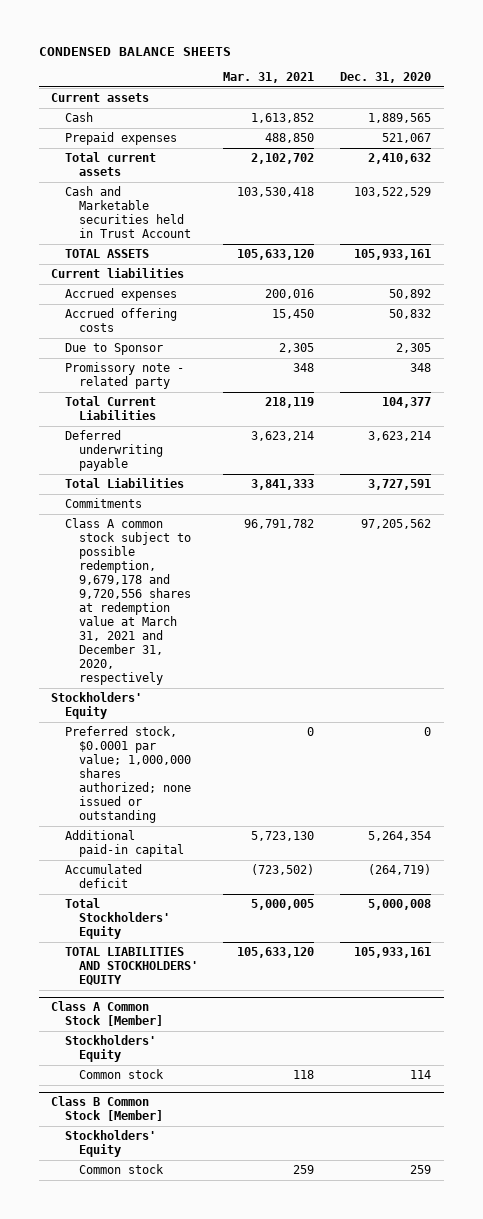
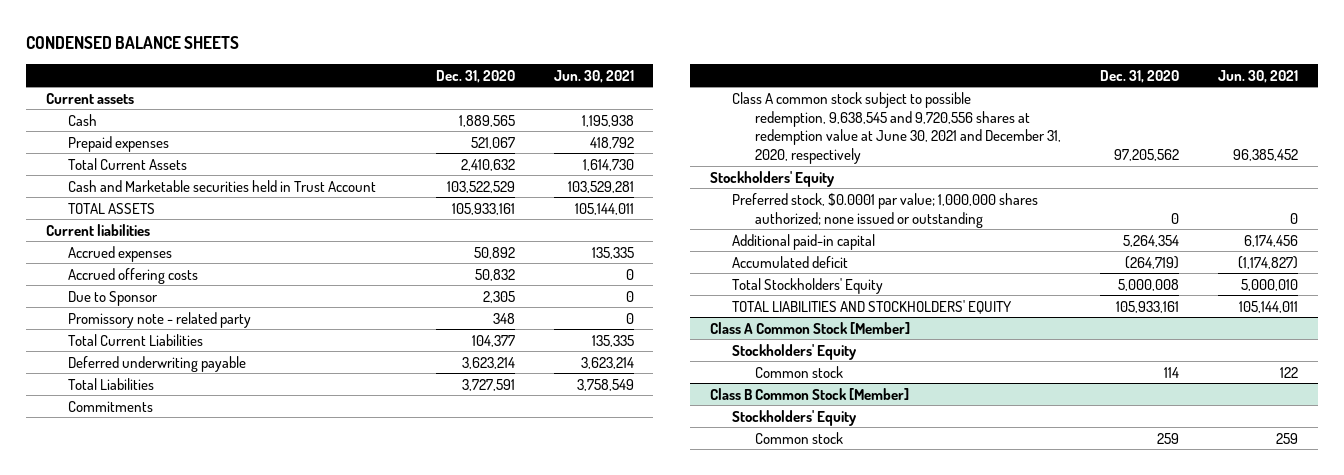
- | Mar. 31, 2021 | Dec. 31, 2020
+ | Dec. 31, 2020 | Jun. 30, 2021
- Total current assets | 2,102,702 | 2,410,632
+ Total Current Assets | 2,410,632 | 1,614,730
- Class A common stock subject to possible redemption, 9,679,178 and 9,720,556 shares at redemption value at March 31, 2021 and December 31, 2020, respectively | 96,791,782 | 97,205,562
+ Class A common stock subject to possible redemption, 9,638,545 and 9,720,556 shares at redemption value at June 30, 2021 and December 31, 2020, respectively | 97,205,562 | 96,385,452

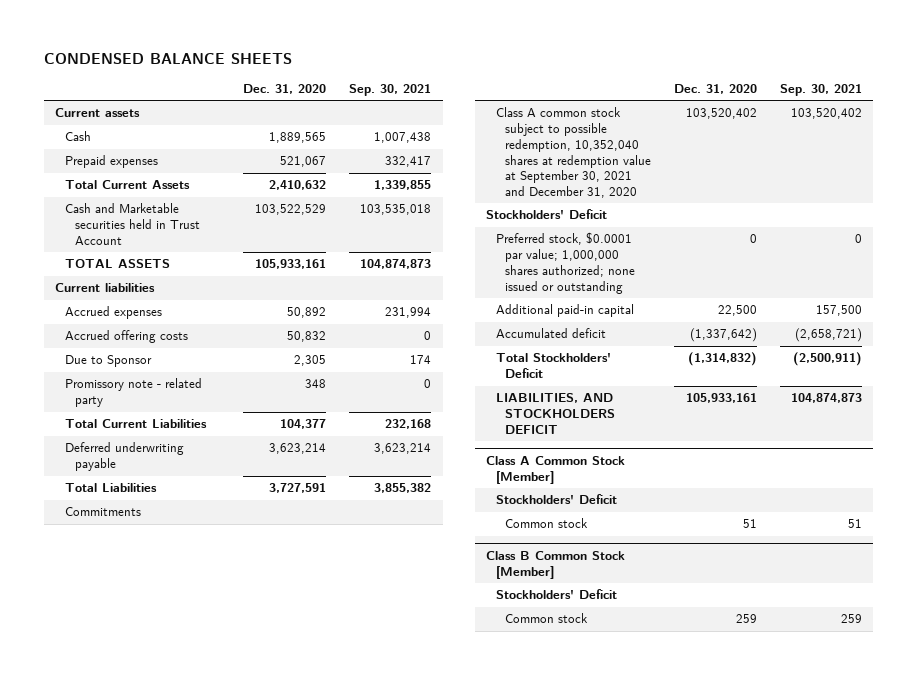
- | Dec. 31, 2020 | Jun. 30, 2021
+ | Dec. 31, 2020 | Sep. 30, 2021
- Class A common stock subject to possible redemption, 9,638,545 and 9,720,556 shares at redemption value at June 30, 2021 and December 31, 2020, respectively | 97,205,562 | 96,385,452
- Stockholders' Equity
+ Class A common stock subject to possible redemption, 10,352,040 shares at redemption value at September 30, 2021 and December 31, 2020 | 103,520,402 | 103,520,402
+ Stockholders' Deficit
- Additional paid-in capital | 5,264,354 | 6,174,456
- Accumulated deficit | (264,719) | (1,174,827)
- Total Stockholders' Equity | 5,000,008 | 5,000,010
- TOTAL LIABILITIES AND STOCKHOLDERS' EQUITY | 105,933,161 | 105,144,011
+ Additional paid-in capital | 22,500 | 157,500
+ Accumulated deficit | (1,337,642) | (2,658,721)
+ Total Stockholders' Deficit | (1,314,832) | (2,500,911)
+ LIABILITIES, AND STOCKHOLDERS DEFICIT | 105,933,161 | 104,874,873
@ Class A Common Stock [Member]
- Stockholders' Equity
- Common stock | 114 | 122
+ Stockholders' Deficit
+ Common stock | 51 | 51
@ Class B Common Stock [Member]
- Stockholders' Equity
+ Stockholders' Deficit

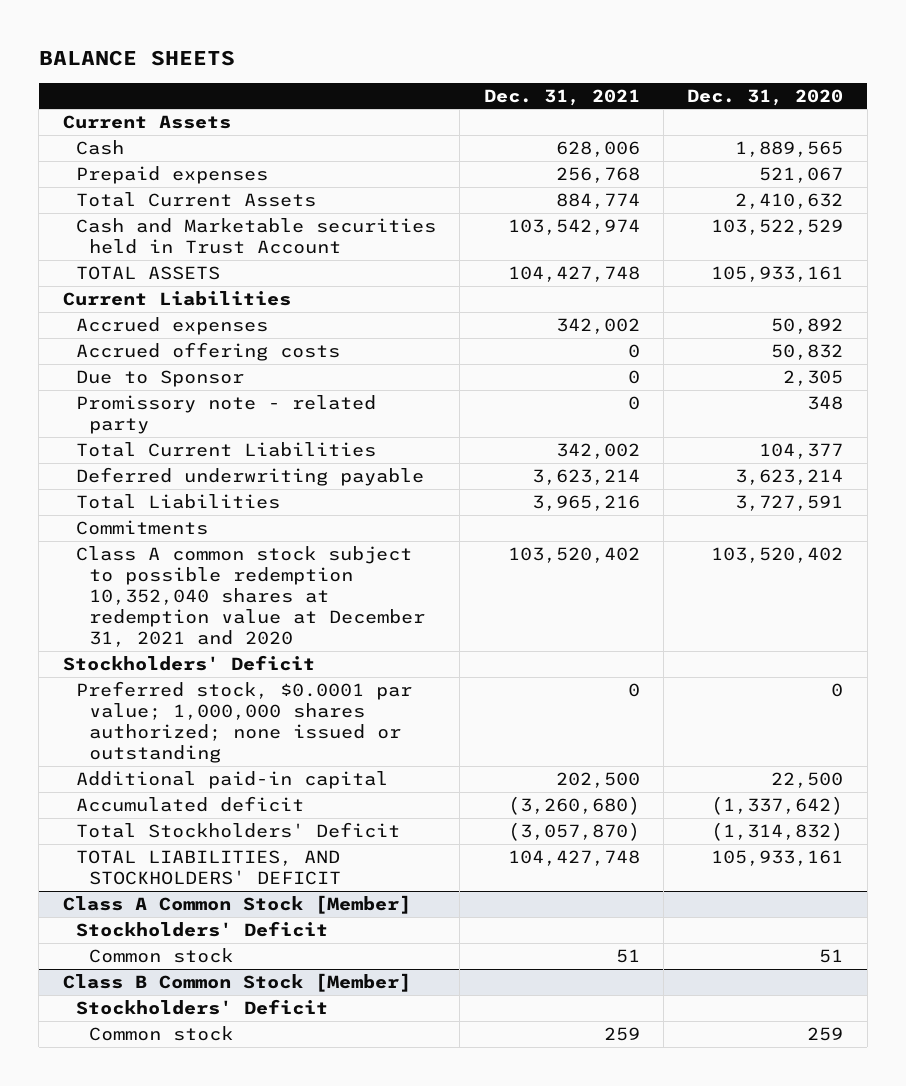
- CONDENSED BALANCE SHEETS
+ BALANCE SHEETS
- | Dec. 31, 2020 | Sep. 30, 2021
+ | Dec. 31, 2021 | Dec. 31, 2020
- Current assets
+ Current Assets
- Current liabilities
+ Current Liabilities
- Class A common stock subject to possible redemption, 10,352,040 shares at redemption value at September 30, 2021 and December 31, 2020 | 103,520,402 | 103,520,402
+ Class A common stock subject to possible redemption 10,352,040 shares at redemption value at December 31, 2021 and 2020 | 103,520,402 | 103,520,402
- LIABILITIES, AND STOCKHOLDERS DEFICIT | 105,933,161 | 104,874,873
+ TOTAL LIABILITIES, AND STOCKHOLDERS' DEFICIT | 104,427,748 | 105,933,161

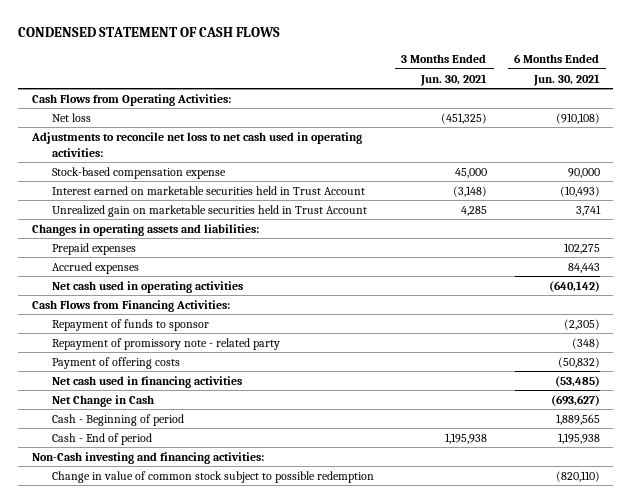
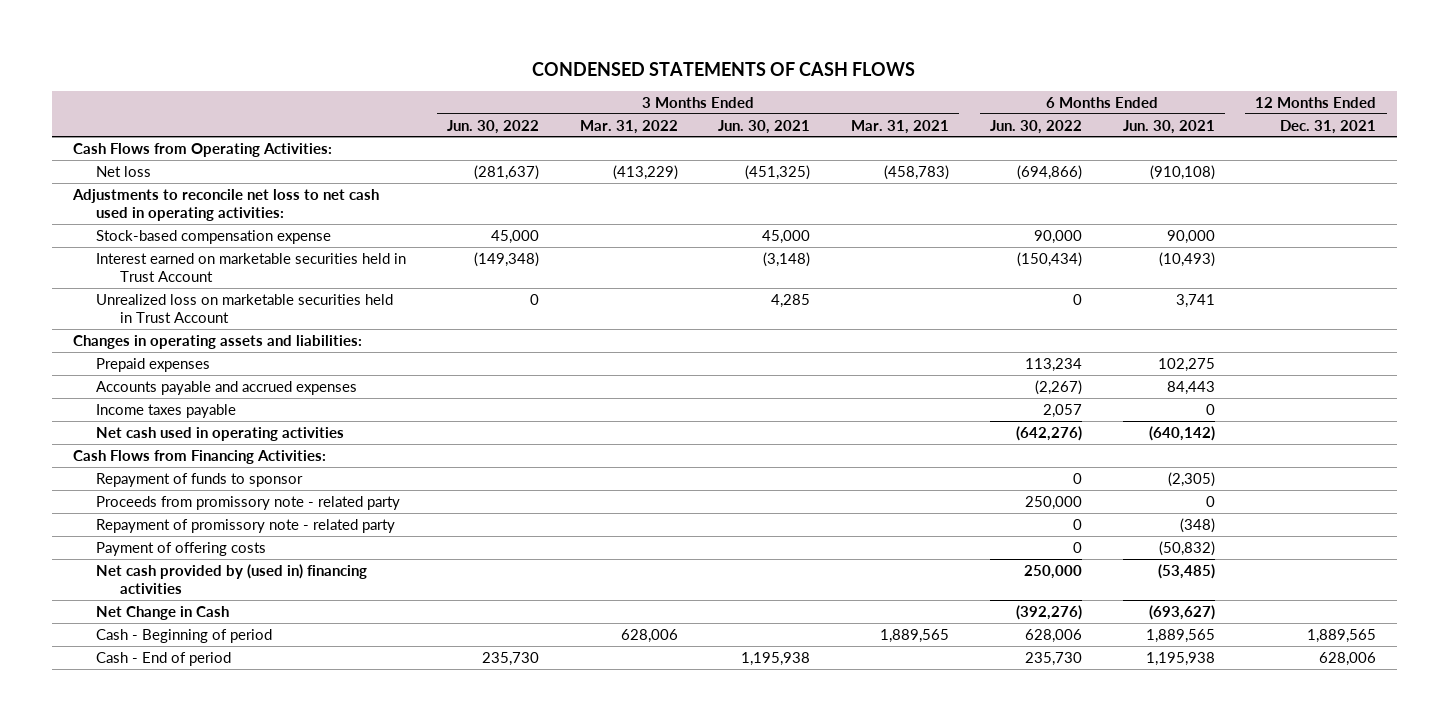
- CONDENSED STATEMENT OF CASH FLOWS
+ CONDENSED STATEMENTS OF CASH FLOWS
- | 3 Months Ended Jun. 30, 2021 | 6 Months Ended Jun. 30, 2021
+ | 3 Months Ended Jun. 30, 2022 | 3 Months Ended Mar. 31, 2022 | 3 Months Ended Jun. 30, 2021 | 3 Months Ended Mar. 31, 2021 | 6 Months Ended Jun. 30, 2022 | 6 Months Ended Jun. 30, 2021 | 12 Months Ended Dec. 31, 2021
- Unrealized gain on marketable securities held in Trust Account | 4,285 | 3,741
+ Unrealized loss on marketable securities held in Trust Account | 0 | | 4,285 | | 0 | 3,741 |
- Accrued expenses | | 84,443
+ Accounts payable and accrued expenses | | | | | (2,267) | 84,443 |
+ Income taxes payable | | | | | 2,057 | 0 |
+ Proceeds from promissory note - related party | | | | | 250,000 | 0 |
- Net cash used in financing activities | | (53,485)
+ Net cash provided by (used in) financing activities | | | | | 250,000 | (53,485) |
- Non-Cash investing and financing activities:
- Change in value of common stock subject to possible redemption | | (820,110)

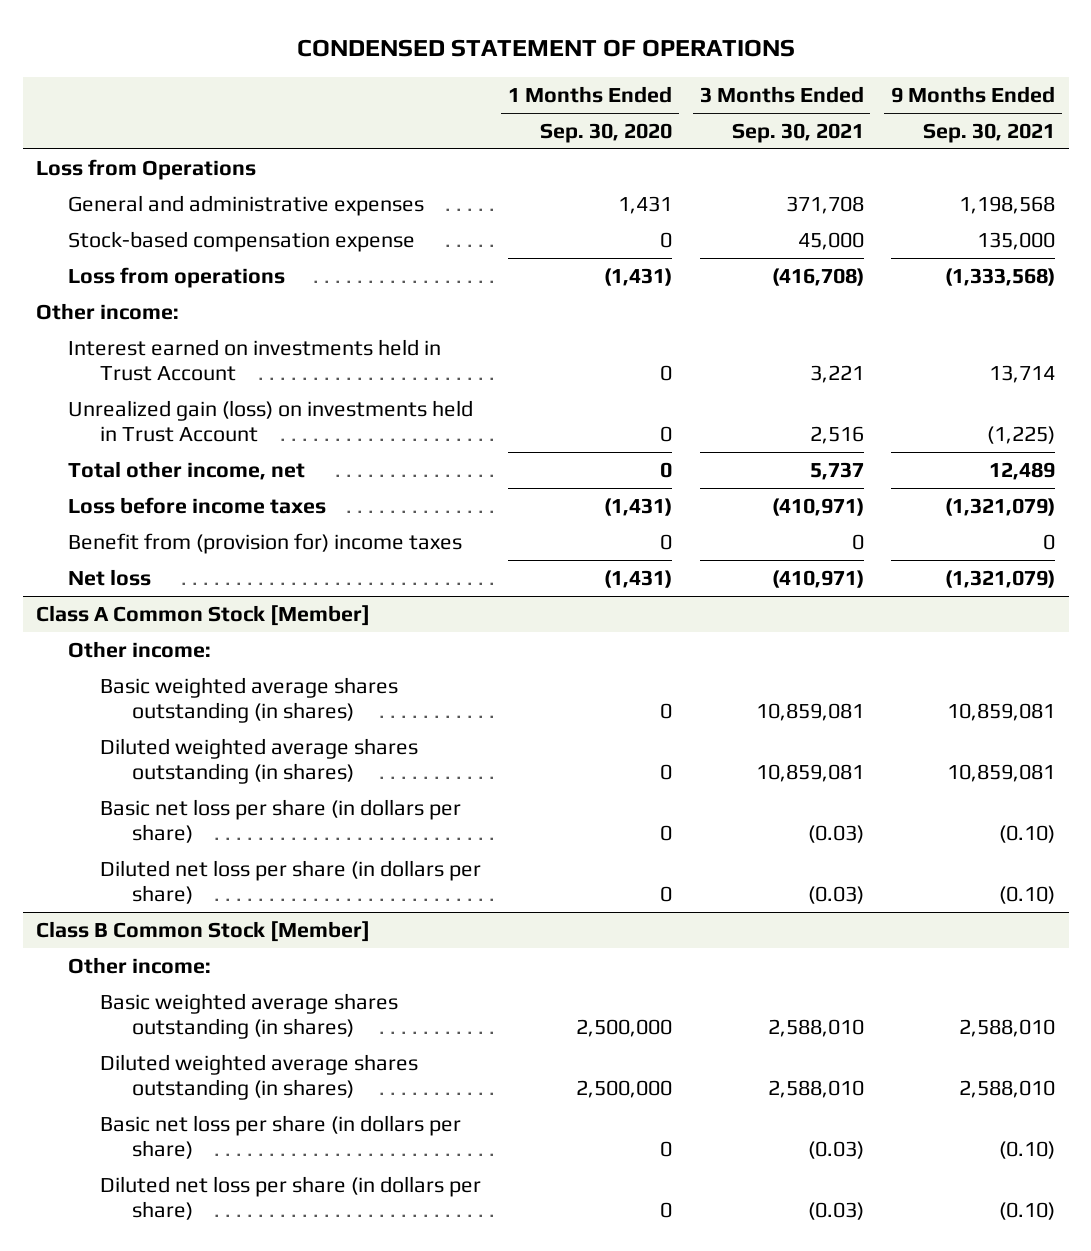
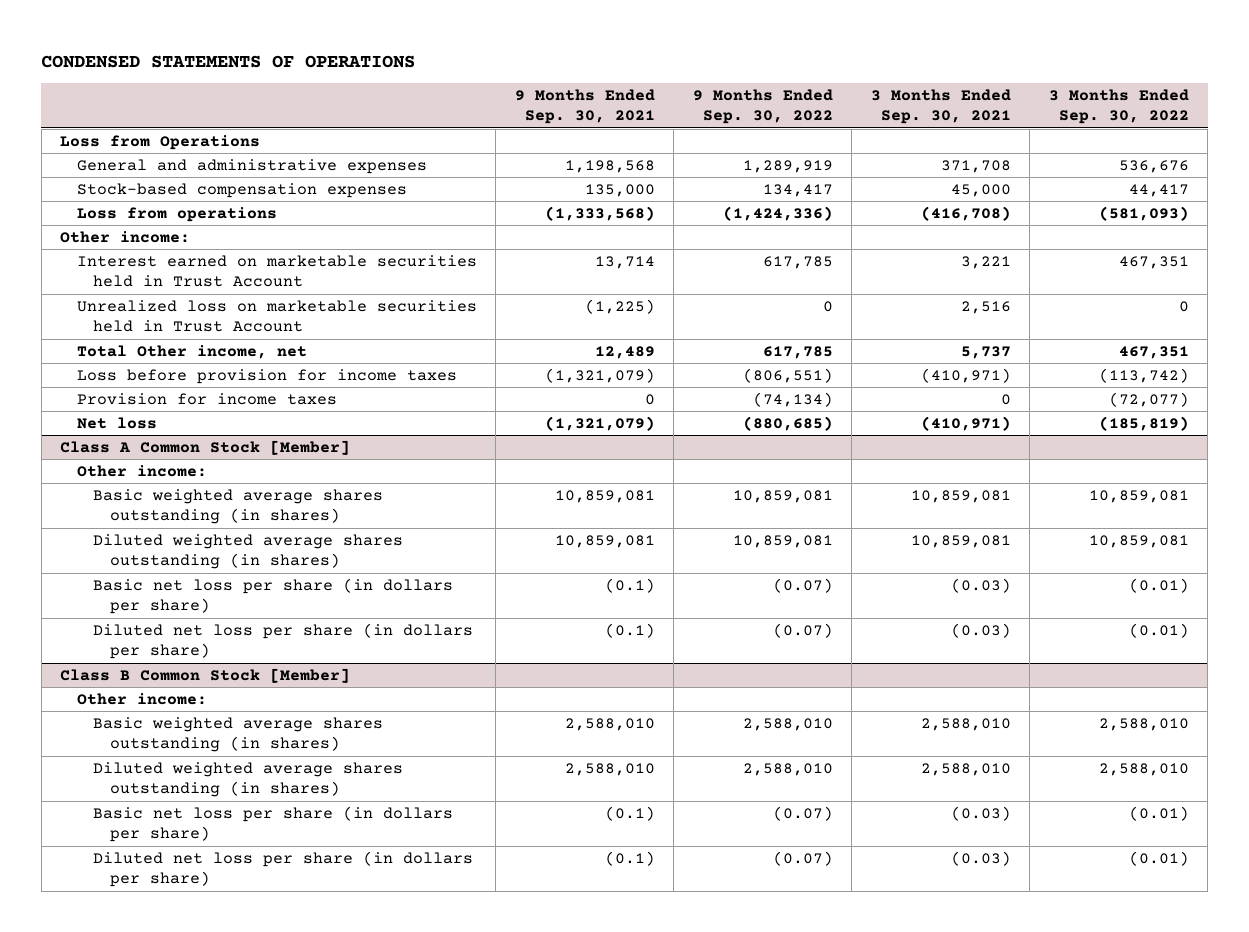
- CONDENSED STATEMENT OF OPERATIONS
+ CONDENSED STATEMENTS OF OPERATIONS
- | 1 Months Ended Sep. 30, 2020 | 3 Months Ended Sep. 30, 2021 | 9 Months Ended Sep. 30, 2021
+ | 9 Months Ended Sep. 30, 2021 | 9 Months Ended Sep. 30, 2022 | 3 Months Ended Sep. 30, 2021 | 3 Months Ended Sep. 30, 2022
- Stock-based compensation expense | 0 | 45,000 | 135,000
+ Stock-based compensation expenses | 135,000 | 134,417 | 45,000 | 44,417
- Interest earned on investments held in Trust Account | 0 | 3,221 | 13,714
- Unrealized gain (loss) on investments held in Trust Account | 0 | 2,516 | (1,225)
- Total other income, net | 0 | 5,737 | 12,489
- Loss before income taxes | (1,431) | (410,971) | (1,321,079)
- Benefit from (provision for) income taxes | 0 | 0 | 0
+ Interest earned on marketable securities held in Trust Account | 13,714 | 617,785 | 3,221 | 467,351
+ Unrealized loss on marketable securities held in Trust Account | (1,225) | 0 | 2,516 | 0
+ Total Other income, net | 12,489 | 617,785 | 5,737 | 467,351
+ Loss before provision for income taxes | (1,321,079) | (806,551) | (410,971) | (113,742)
+ Provision for income taxes | 0 | (74,134) | 0 | (72,077)
@ Class A Common Stock [Member]
- Basic net loss per share (in dollars per share) | 0 | (0.03) | (0.10)
- Diluted net loss per share (in dollars per share) | 0 | (0.03) | (0.10)
+ Basic net loss per share (in dollars per share) | (0.1) | (0.07) | (0.03) | (0.01)
+ Diluted net loss per share (in dollars per share) | (0.1) | (0.07) | (0.03) | (0.01)
@ Class B Common Stock [Member]
- Basic net loss per share (in dollars per share) | 0 | (0.03) | (0.10)
- Diluted net loss per share (in dollars per share) | 0 | (0.03) | (0.10)
+ Basic net loss per share (in dollars per share) | (0.1) | (0.07) | (0.03) | (0.01)
+ Diluted net loss per share (in dollars per share) | (0.1) | (0.07) | (0.03) | (0.01)

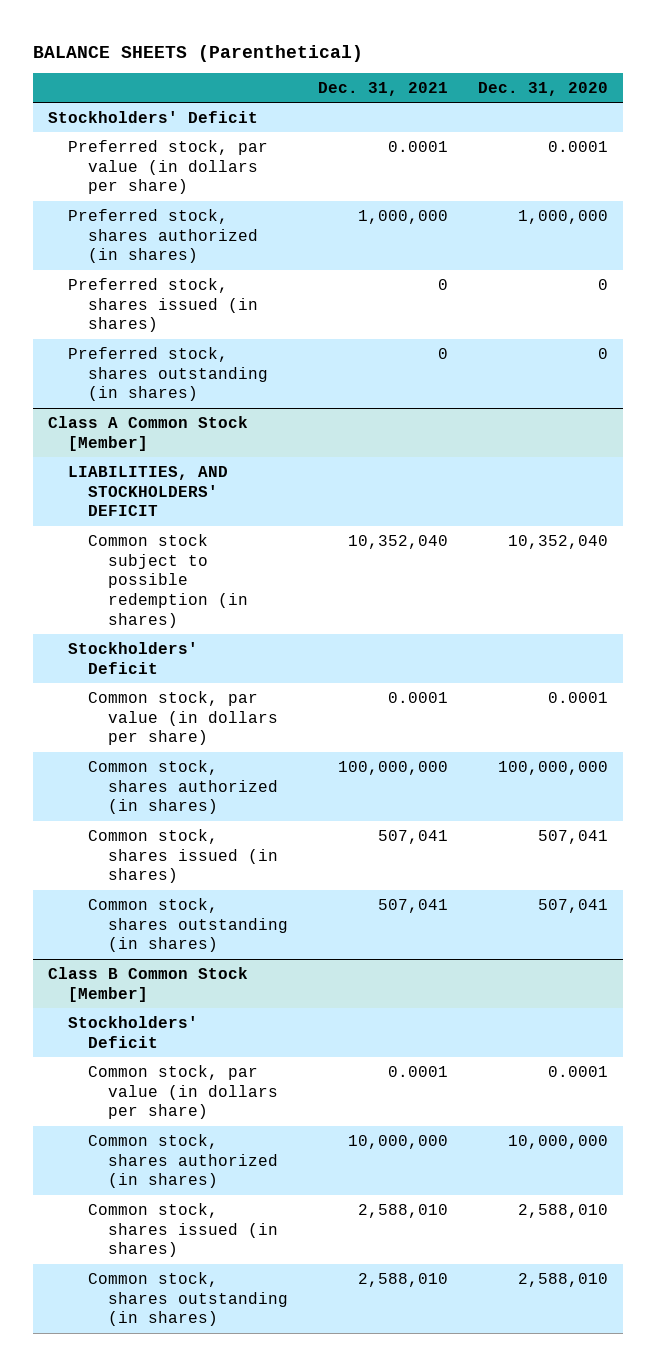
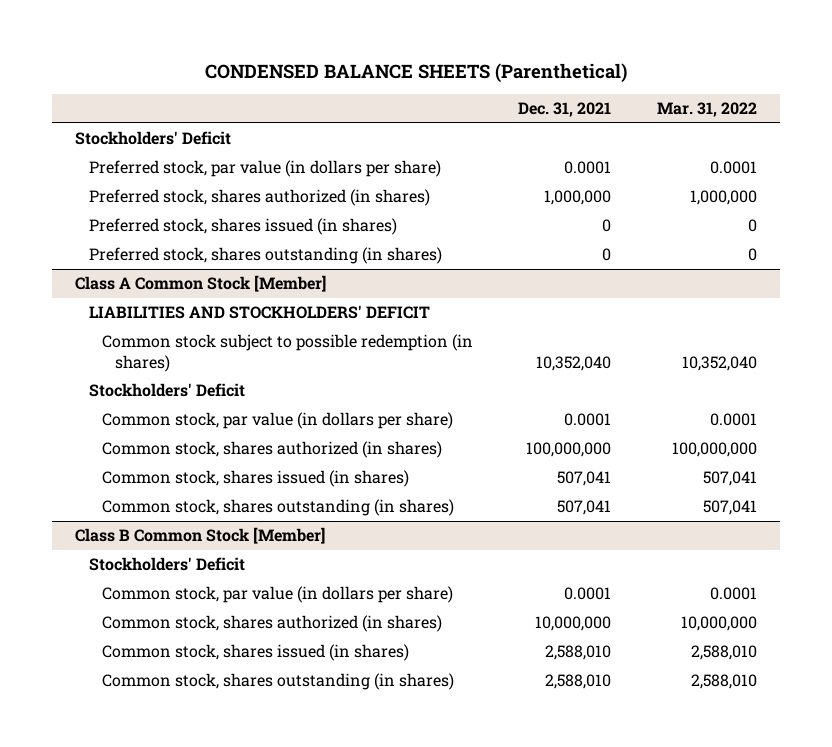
- BALANCE SHEETS (Parenthetical)
+ CONDENSED BALANCE SHEETS (Parenthetical)
- | Dec. 31, 2021 | Dec. 31, 2020
+ | Dec. 31, 2021 | Mar. 31, 2022
@ Class A Common Stock [Member]
- LIABILITIES, AND STOCKHOLDERS' DEFICIT
+ LIABILITIES AND STOCKHOLDERS' DEFICIT

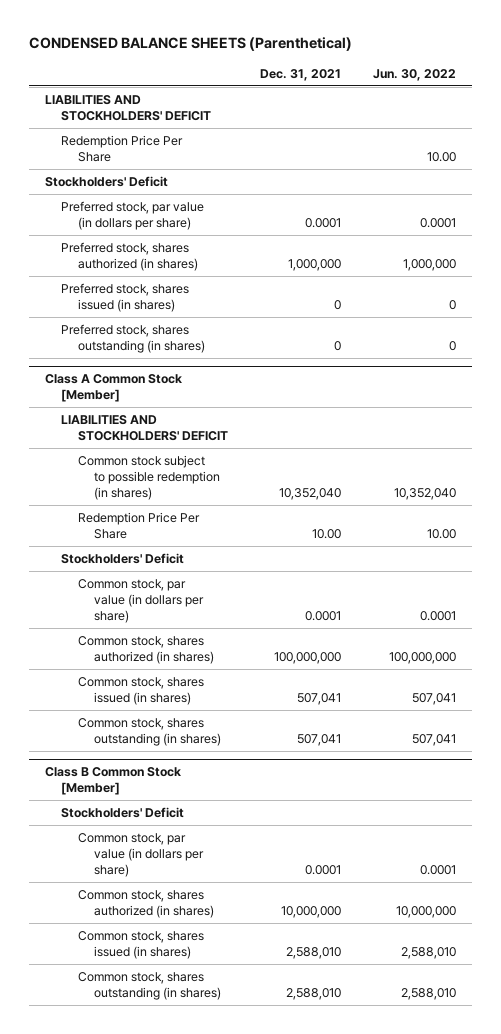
- | Dec. 31, 2021 | Mar. 31, 2022
+ | Dec. 31, 2021 | Jun. 30, 2022
+ LIABILITIES AND STOCKHOLDERS' DEFICIT
+ Redemption Price Per Share | | 10.00
@ Class A Common Stock [Member]
+ Redemption Price Per Share | 10.00 | 10.00

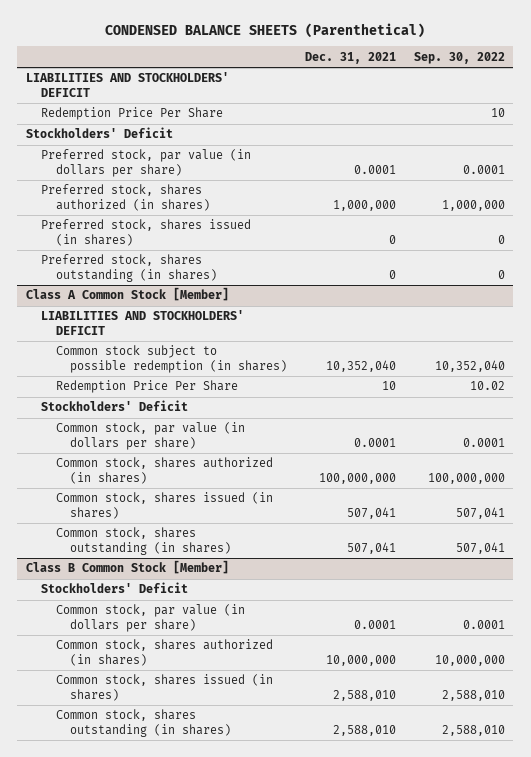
- | Dec. 31, 2021 | Jun. 30, 2022
+ | Dec. 31, 2021 | Sep. 30, 2022
@ Class A Common Stock [Member]
- Redemption Price Per Share | 10.00 | 10.00
+ Redemption Price Per Share | 10 | 10.02

